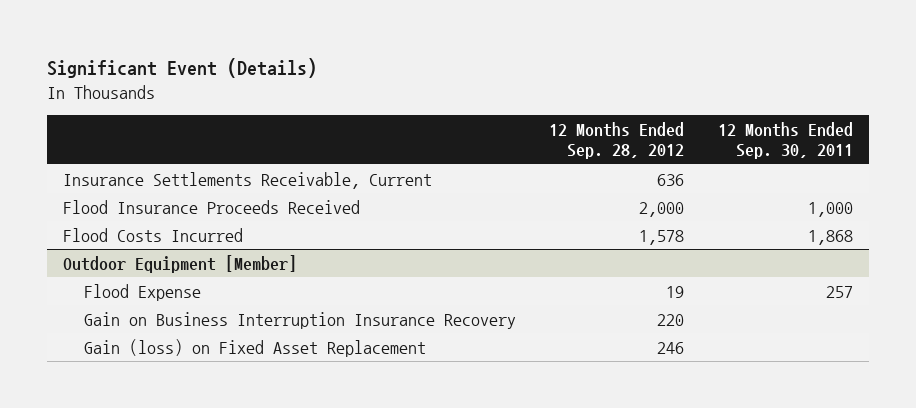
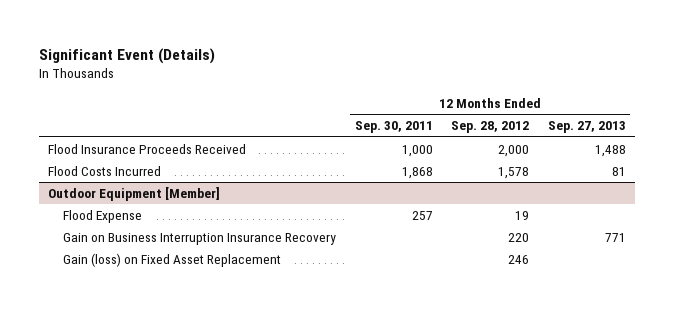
- | 12 Months Ended Sep. 28, 2012 | 12 Months Ended Sep. 30, 2011
+ | 12 Months Ended Sep. 30, 2011 | 12 Months Ended Sep. 28, 2012 | 12 Months Ended Sep. 27, 2013
- Insurance Settlements Receivable, Current | 636 |

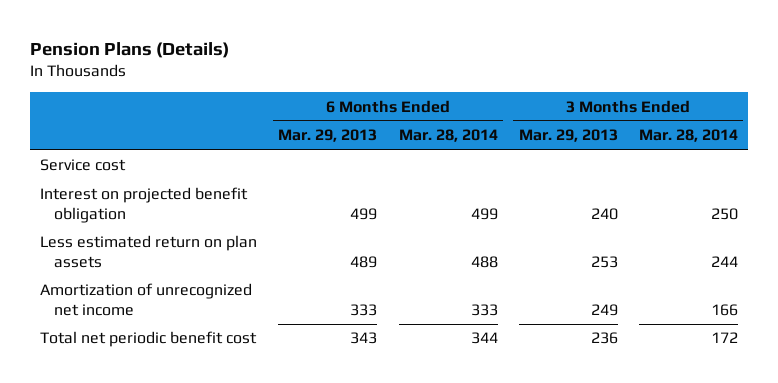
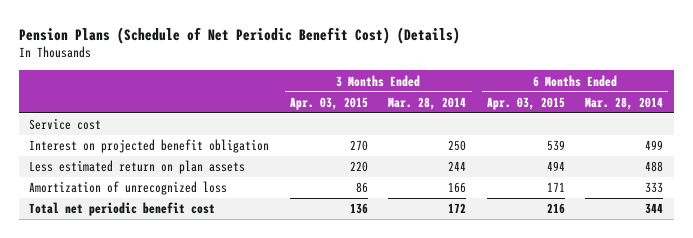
- Pension Plans (Details)
+ Pension Plans (Schedule of Net Periodic Benefit Cost) (Details)
- | 6 Months Ended Mar. 29, 2013 | 6 Months Ended Mar. 28, 2014 | 3 Months Ended Mar. 29, 2013 | 3 Months Ended Mar. 28, 2014
+ | 3 Months Ended Apr. 03, 2015 | 3 Months Ended Mar. 28, 2014 | 6 Months Ended Apr. 03, 2015 | 6 Months Ended Mar. 28, 2014
- Amortization of unrecognized net income | 333 | 333 | 249 | 166
+ Amortization of unrecognized loss | 86 | 166 | 171 | 333

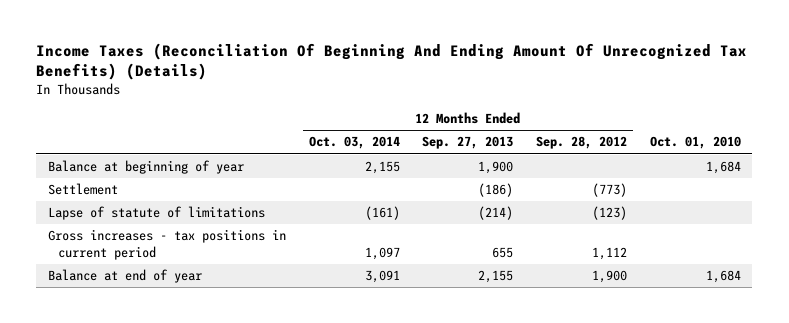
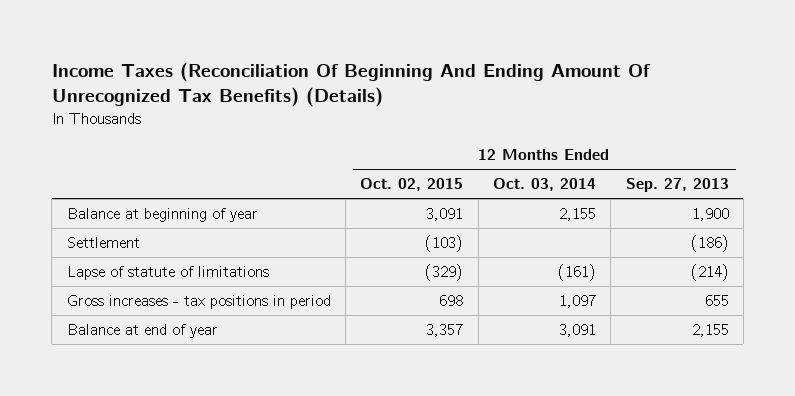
- | 12 Months Ended Oct. 03, 2014 | 12 Months Ended Sep. 27, 2013 | 12 Months Ended Sep. 28, 2012 | Oct. 01, 2010
+ | 12 Months Ended Oct. 02, 2015 | 12 Months Ended Oct. 03, 2014 | 12 Months Ended Sep. 27, 2013
- Gross increases - tax positions in current period | 1,097 | 655 | 1,112 |
+ Gross increases - tax positions in period | 698 | 1,097 | 655

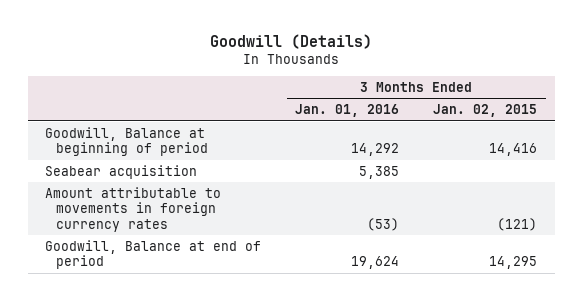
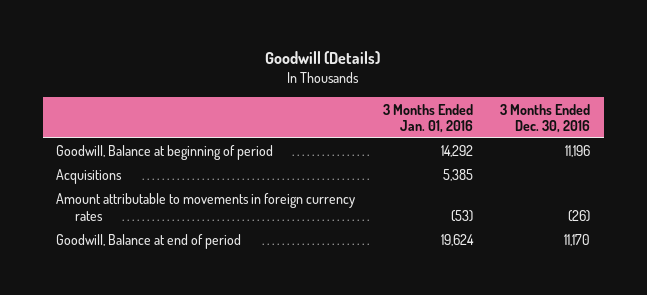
- | 3 Months Ended Jan. 01, 2016 | 3 Months Ended Jan. 02, 2015
+ | 3 Months Ended Jan. 01, 2016 | 3 Months Ended Dec. 30, 2016
- Seabear acquisition | 5,385 |
+ Acquisitions | 5,385 |

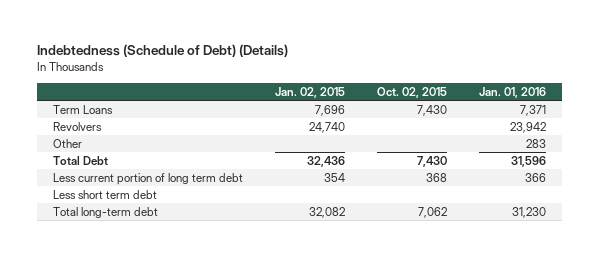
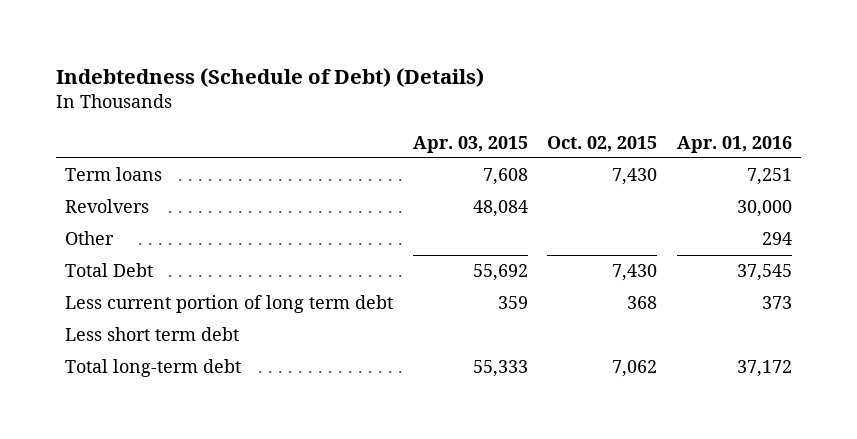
- | Jan. 02, 2015 | Oct. 02, 2015 | Jan. 01, 2016
+ | Apr. 03, 2015 | Oct. 02, 2015 | Apr. 01, 2016
- Term Loans | 7,696 | 7,430 | 7,371
+ Term loans | 7,608 | 7,430 | 7,251

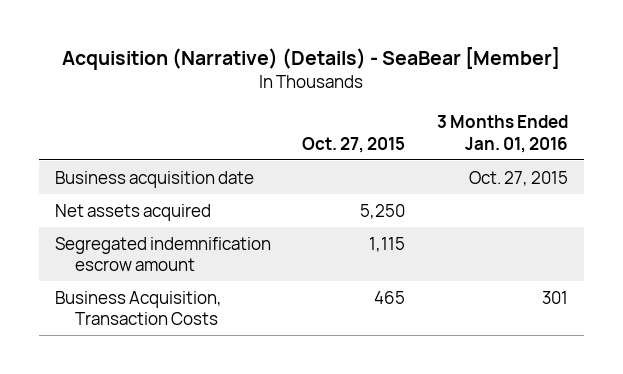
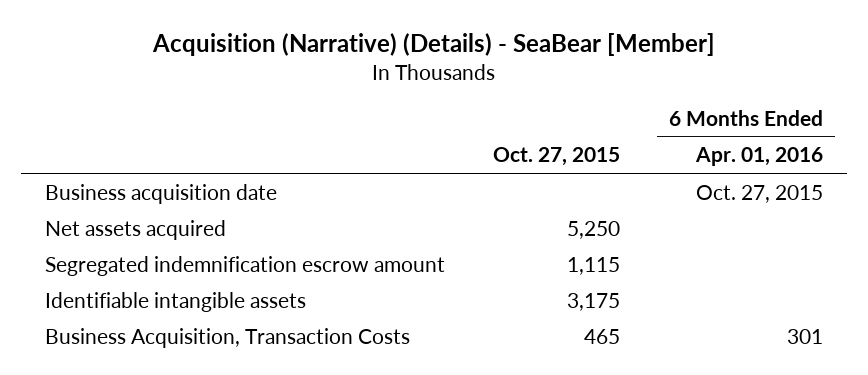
- | Oct. 27, 2015 | 3 Months Ended Jan. 01, 2016
+ | Oct. 27, 2015 | 6 Months Ended Apr. 01, 2016
+ Identifiable intangible assets | 3,175 |

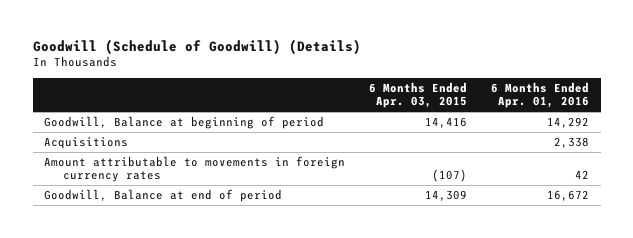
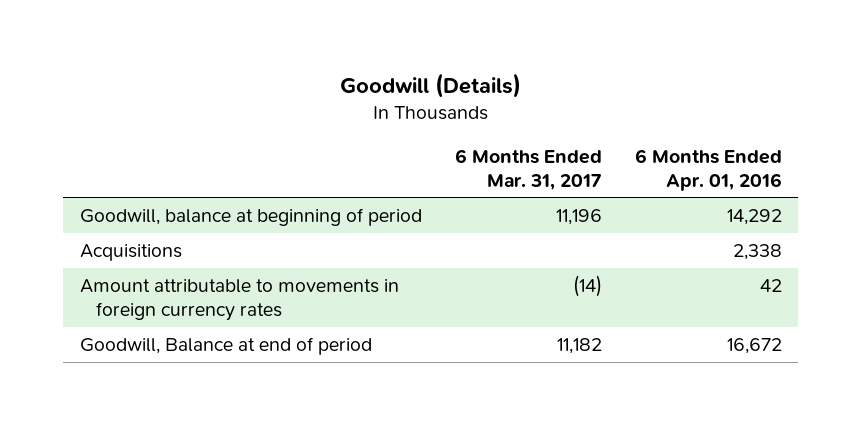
- Goodwill (Schedule of Goodwill) (Details)
+ Goodwill (Details)
- | 6 Months Ended Apr. 03, 2015 | 6 Months Ended Apr. 01, 2016
+ | 6 Months Ended Mar. 31, 2017 | 6 Months Ended Apr. 01, 2016
- Goodwill, Balance at beginning of period | 14,416 | 14,292
+ Goodwill, balance at beginning of period | 11,196 | 14,292

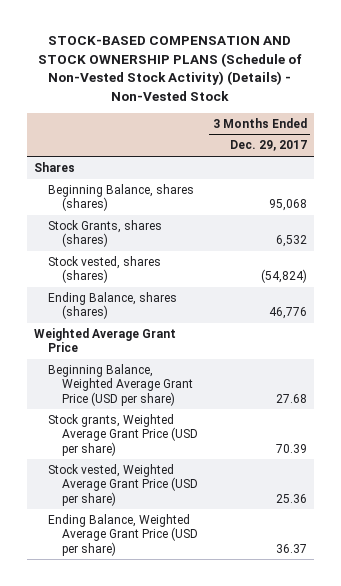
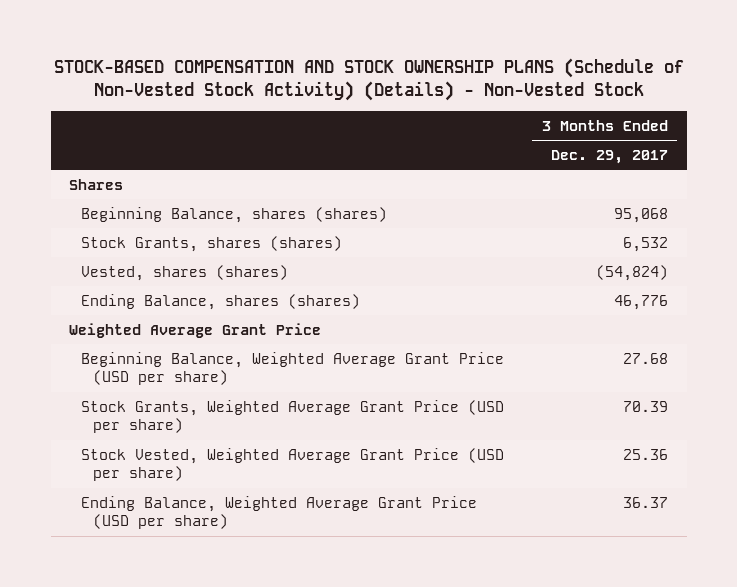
- Stock vested, shares (shares) | (54,824)
+ Vested, shares (shares) | (54,824)
- Stock grants, Weighted Average Grant Price (USD per share) | 70.39
- Stock vested, Weighted Average Grant Price (USD per share) | 25.36
+ Stock Grants, Weighted Average Grant Price (USD per share) | 70.39
+ Stock Vested, Weighted Average Grant Price (USD per share) | 25.36

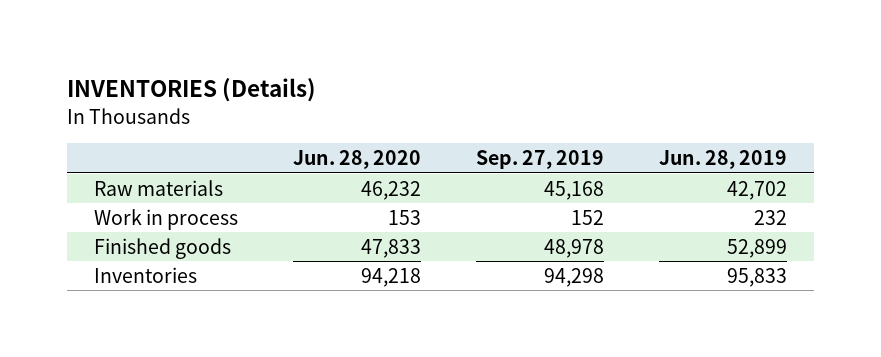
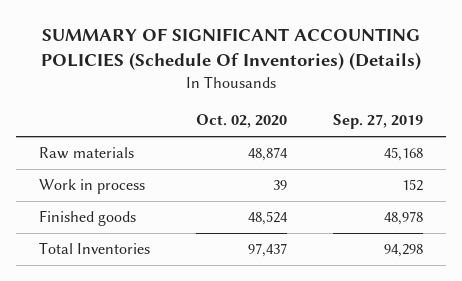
- INVENTORIES (Details)
+ SUMMARY OF SIGNIFICANT ACCOUNTING POLICIES (Schedule Of Inventories) (Details)
- | Jun. 28, 2020 | Sep. 27, 2019 | Jun. 28, 2019
+ | Oct. 02, 2020 | Sep. 27, 2019
- Inventories | 94,218 | 94,298 | 95,833
+ Total Inventories | 97,437 | 94,298

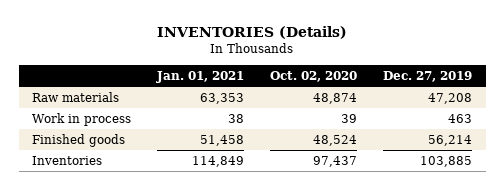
- SUMMARY OF SIGNIFICANT ACCOUNTING POLICIES (Schedule Of Inventories) (Details)
+ INVENTORIES (Details)
- | Oct. 02, 2020 | Sep. 27, 2019
+ | Jan. 01, 2021 | Oct. 02, 2020 | Dec. 27, 2019
- Total Inventories | 97,437 | 94,298
+ Inventories | 114,849 | 97,437 | 103,885

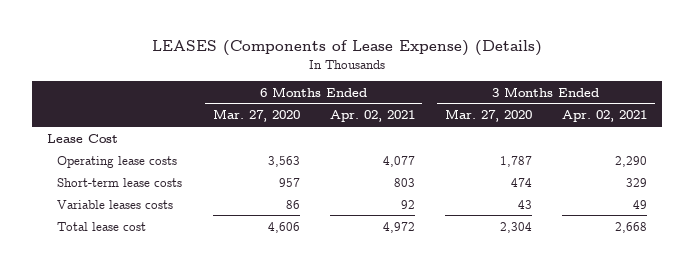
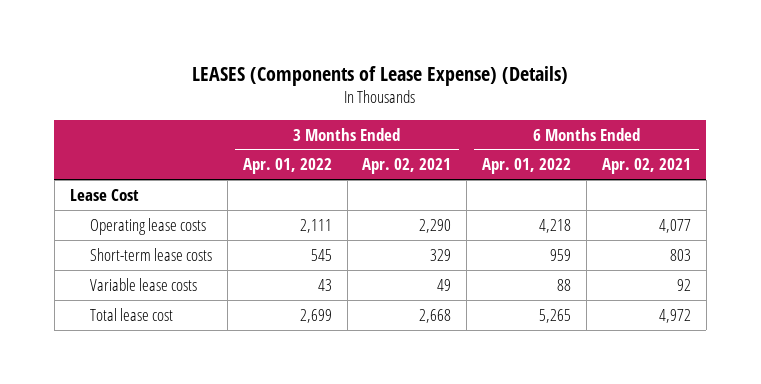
- | 6 Months Ended Mar. 27, 2020 | 6 Months Ended Apr. 02, 2021 | 3 Months Ended Mar. 27, 2020 | 3 Months Ended Apr. 02, 2021
+ | 3 Months Ended Apr. 01, 2022 | 3 Months Ended Apr. 02, 2021 | 6 Months Ended Apr. 01, 2022 | 6 Months Ended Apr. 02, 2021
- Variable leases costs | 86 | 92 | 43 | 49
+ Variable lease costs | 43 | 49 | 88 | 92

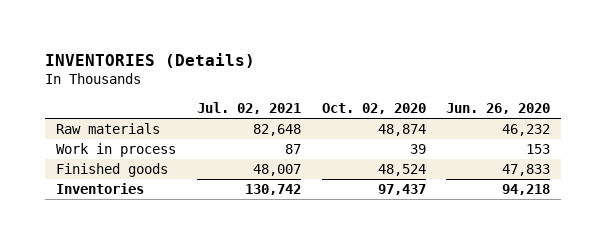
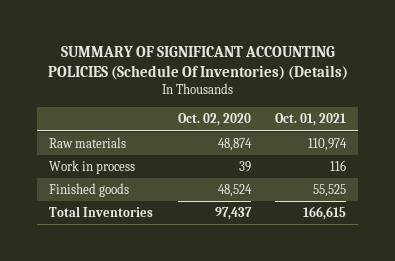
- INVENTORIES (Details)
+ SUMMARY OF SIGNIFICANT ACCOUNTING POLICIES (Schedule Of Inventories) (Details)
- | Jul. 02, 2021 | Oct. 02, 2020 | Jun. 26, 2020
+ | Oct. 02, 2020 | Oct. 01, 2021
- Inventories | 130,742 | 97,437 | 94,218
+ Total Inventories | 97,437 | 166,615

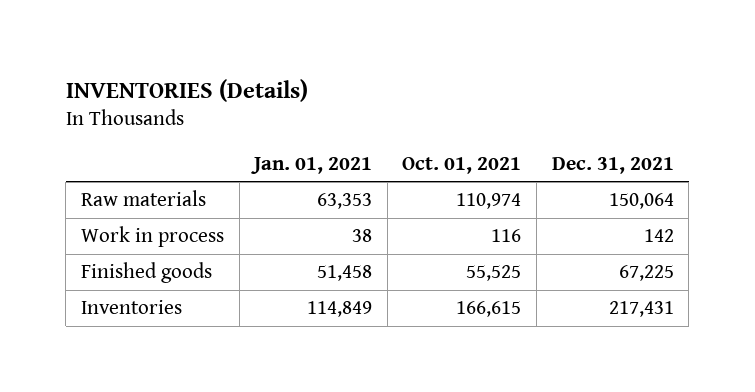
- SUMMARY OF SIGNIFICANT ACCOUNTING POLICIES (Schedule Of Inventories) (Details)
+ INVENTORIES (Details)
- | Oct. 02, 2020 | Oct. 01, 2021
+ | Jan. 01, 2021 | Oct. 01, 2021 | Dec. 31, 2021
- Total Inventories | 97,437 | 166,615
+ Inventories | 114,849 | 166,615 | 217,431

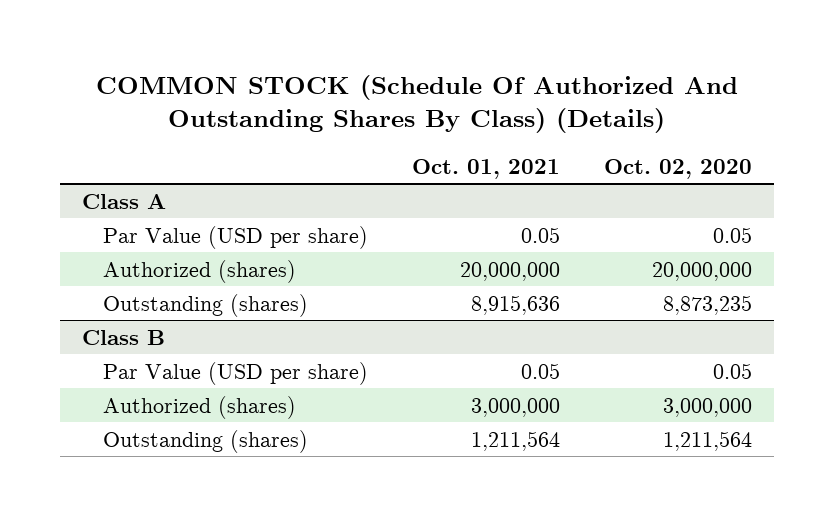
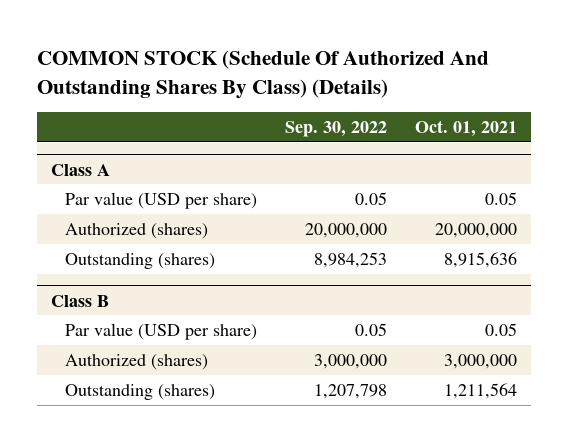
- | Oct. 01, 2021 | Oct. 02, 2020
+ | Sep. 30, 2022 | Oct. 01, 2021
@ Class A
- Par Value (USD per share) | 0.05 | 0.05
+ Par value (USD per share) | 0.05 | 0.05
@ Class B
- Par Value (USD per share) | 0.05 | 0.05
+ Par value (USD per share) | 0.05 | 0.05

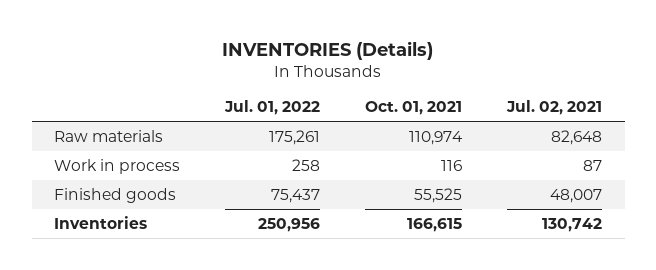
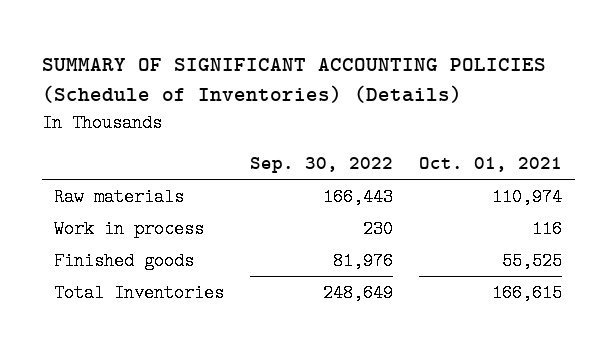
- INVENTORIES (Details)
+ SUMMARY OF SIGNIFICANT ACCOUNTING POLICIES (Schedule of Inventories) (Details)
- | Jul. 01, 2022 | Oct. 01, 2021 | Jul. 02, 2021
+ | Sep. 30, 2022 | Oct. 01, 2021
- Inventories | 250,956 | 166,615 | 130,742
+ Total Inventories | 248,649 | 166,615

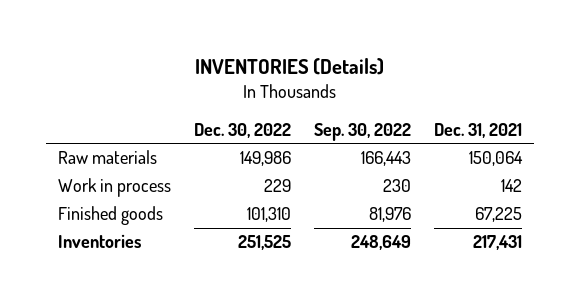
- SUMMARY OF SIGNIFICANT ACCOUNTING POLICIES (Schedule of Inventories) (Details)
+ INVENTORIES (Details)
- | Sep. 30, 2022 | Oct. 01, 2021
+ | Dec. 30, 2022 | Sep. 30, 2022 | Dec. 31, 2021
- Total Inventories | 248,649 | 166,615
+ Inventories | 251,525 | 248,649 | 217,431

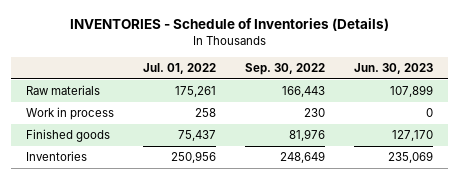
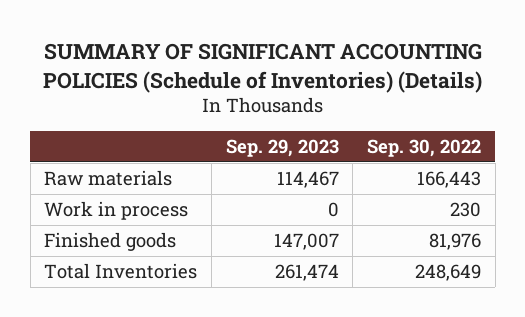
- INVENTORIES - Schedule of Inventories (Details)
+ SUMMARY OF SIGNIFICANT ACCOUNTING POLICIES (Schedule of Inventories) (Details)
- | Jul. 01, 2022 | Sep. 30, 2022 | Jun. 30, 2023
+ | Sep. 29, 2023 | Sep. 30, 2022
- Inventories | 250,956 | 248,649 | 235,069
+ Total Inventories | 261,474 | 248,649

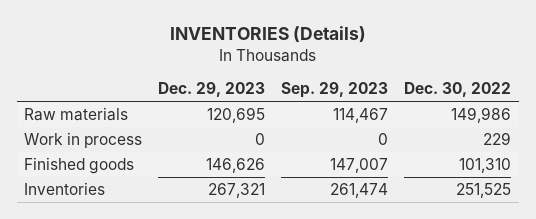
- SUMMARY OF SIGNIFICANT ACCOUNTING POLICIES (Schedule of Inventories) (Details)
+ INVENTORIES (Details)
- | Sep. 29, 2023 | Sep. 30, 2022
+ | Dec. 29, 2023 | Sep. 29, 2023 | Dec. 30, 2022
- Total Inventories | 261,474 | 248,649
+ Inventories | 267,321 | 261,474 | 251,525

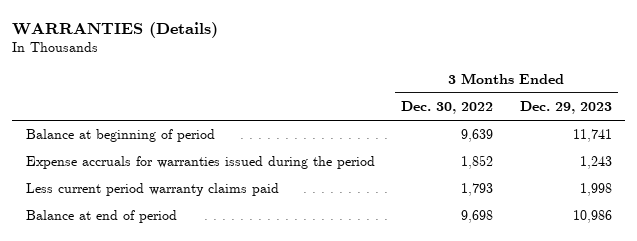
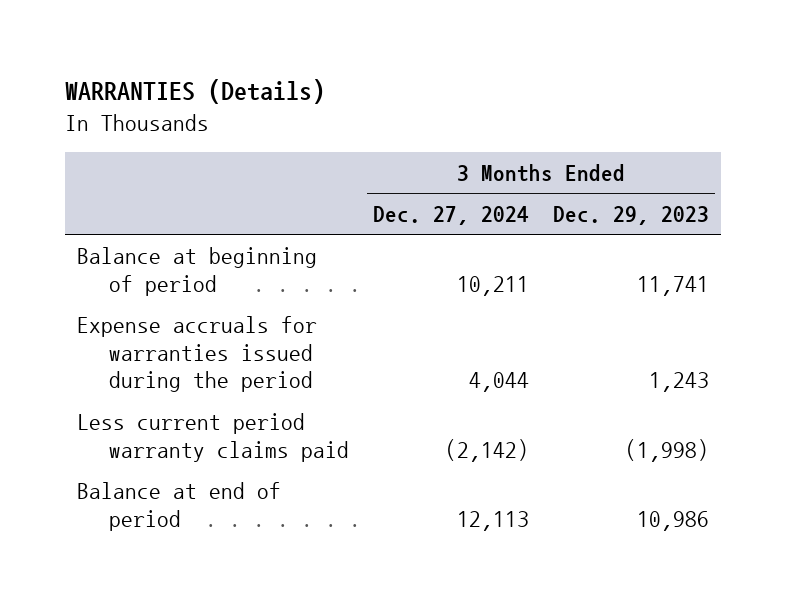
- | 3 Months Ended Dec. 30, 2022 | 3 Months Ended Dec. 29, 2023
+ | 3 Months Ended Dec. 27, 2024 | 3 Months Ended Dec. 29, 2023
- Less current period warranty claims paid | 1,793 | 1,998
+ Less current period warranty claims paid | (2,142) | (1,998)

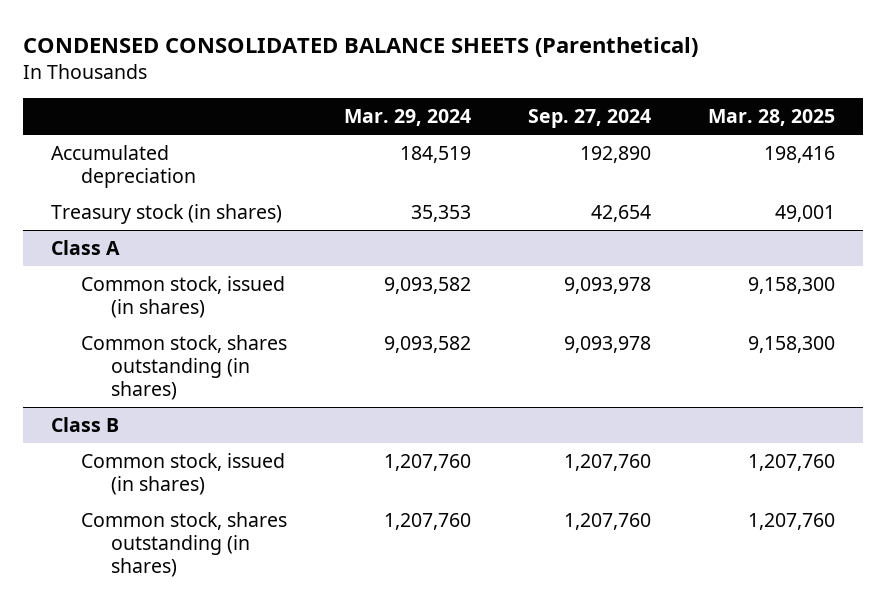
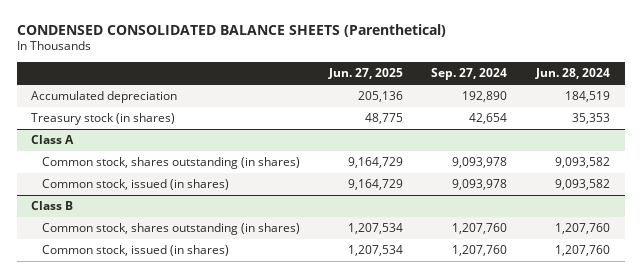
- | Mar. 29, 2024 | Sep. 27, 2024 | Mar. 28, 2025
+ | Jun. 27, 2025 | Sep. 27, 2024 | Jun. 28, 2024
@ Class A
moved down: Common stock, issued (in shares) | 9,164,729 | 9,093,978 | 9,093,582
@ Class B
moved down: Common stock, issued (in shares) | 1,207,534 | 1,207,760 | 1,207,760

